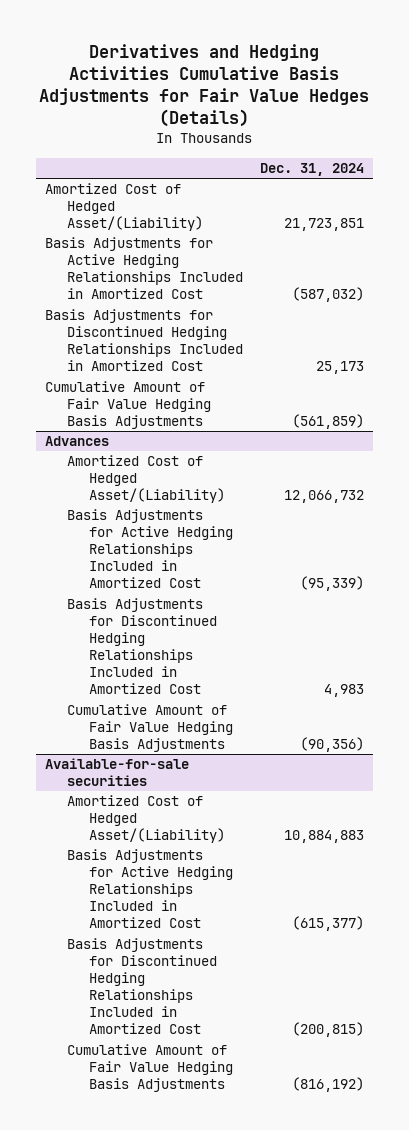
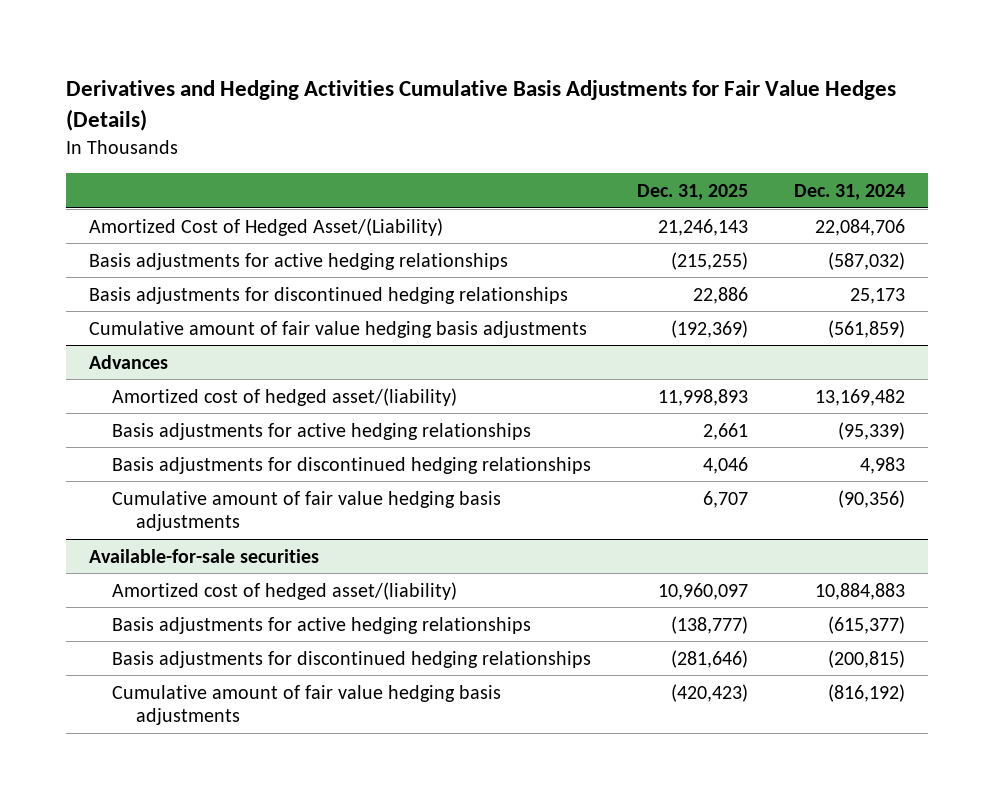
- | Dec. 31, 2024
+ | Dec. 31, 2025 | Dec. 31, 2024
- Amortized Cost of Hedged Asset/(Liability) | 21,723,851
- Basis Adjustments for Active Hedging Relationships Included in Amortized Cost | (587,032)
- Basis Adjustments for Discontinued Hedging Relationships Included in Amortized Cost | 25,173
- Cumulative Amount of Fair Value Hedging Basis Adjustments | (561,859)
+ Amortized Cost of Hedged Asset/(Liability) | 21,246,143 | 22,084,706
+ Basis adjustments for active hedging relationships | (215,255) | (587,032)
+ Basis adjustments for discontinued hedging relationships | 22,886 | 25,173
+ Cumulative amount of fair value hedging basis adjustments | (192,369) | (561,859)
@ Advances
- Amortized Cost of Hedged Asset/(Liability) | 12,066,732
- Basis Adjustments for Active Hedging Relationships Included in Amortized Cost | (95,339)
- Basis Adjustments for Discontinued Hedging Relationships Included in Amortized Cost | 4,983
- Cumulative Amount of Fair Value Hedging Basis Adjustments | (90,356)
+ Amortized cost of hedged asset/(liability) | 11,998,893 | 13,169,482
+ Basis adjustments for active hedging relationships | 2,661 | (95,339)
+ Basis adjustments for discontinued hedging relationships | 4,046 | 4,983
+ Cumulative amount of fair value hedging basis adjustments | 6,707 | (90,356)
@ Available-for-sale securities
- Amortized Cost of Hedged Asset/(Liability) | 10,884,883
- Basis Adjustments for Active Hedging Relationships Included in Amortized Cost | (615,377)
- Basis Adjustments for Discontinued Hedging Relationships Included in Amortized Cost | (200,815)
- Cumulative Amount of Fair Value Hedging Basis Adjustments | (816,192)
+ Amortized cost of hedged asset/(liability) | 10,960,097 | 10,884,883
+ Basis adjustments for active hedging relationships | (138,777) | (615,377)
+ Basis adjustments for discontinued hedging relationships | (281,646) | (200,815)
+ Cumulative amount of fair value hedging basis adjustments | (420,423) | (816,192)

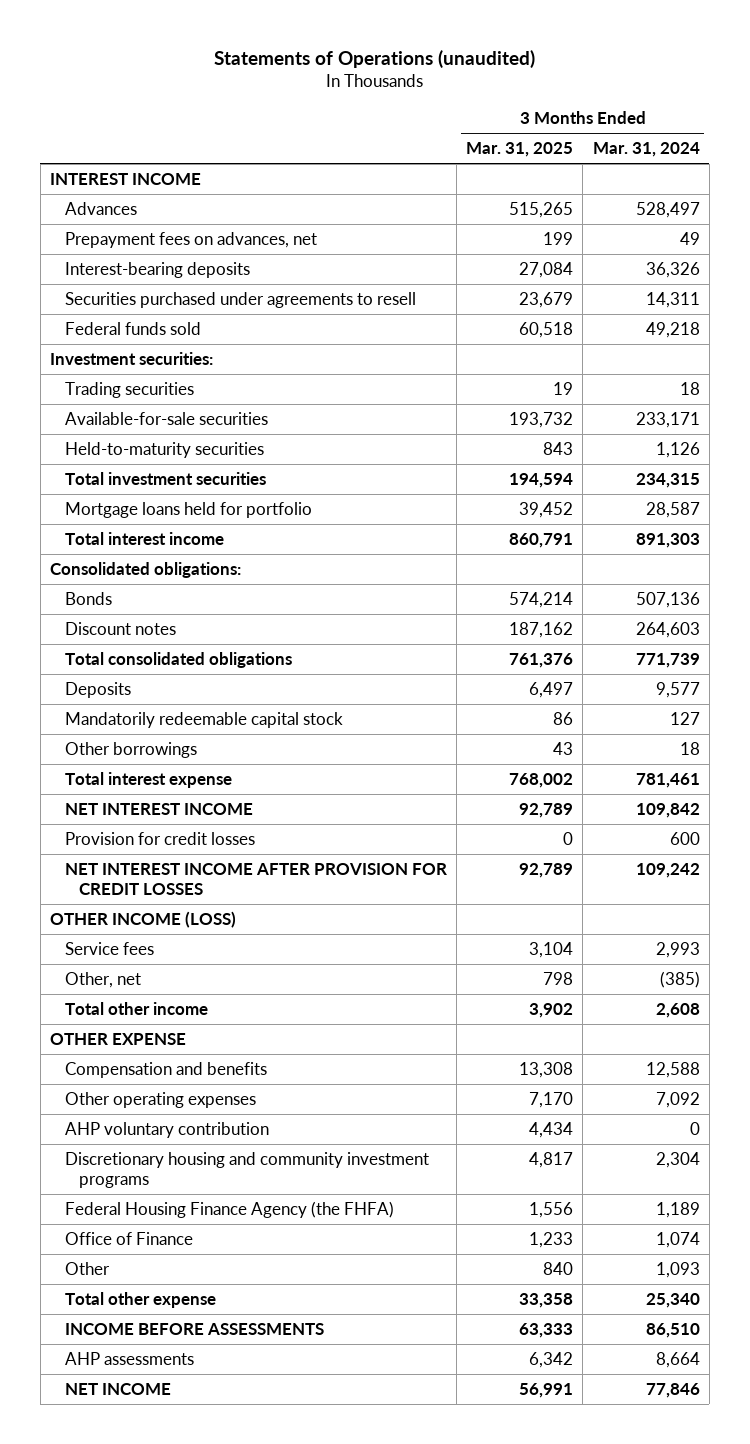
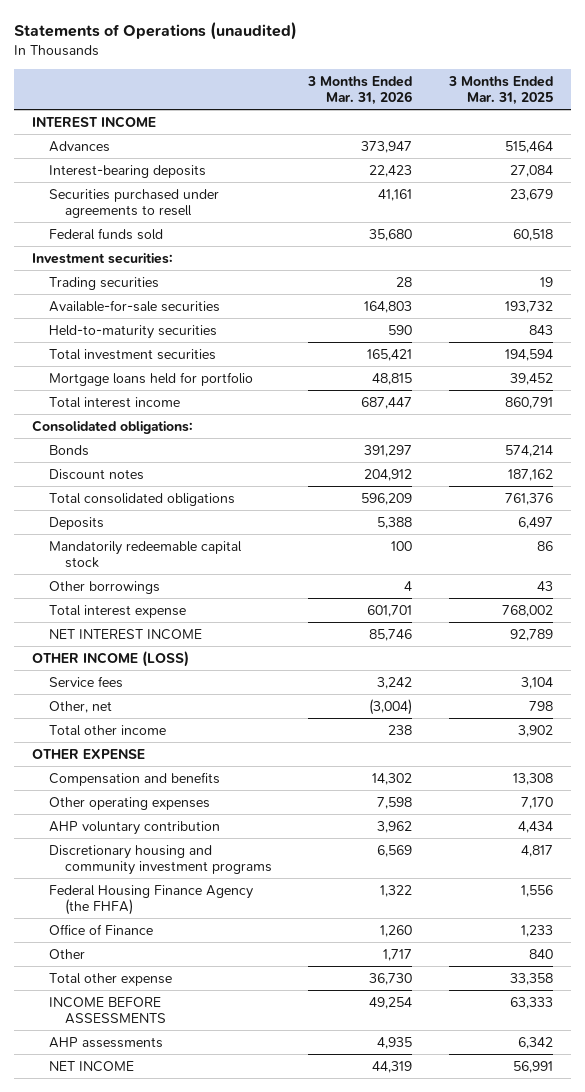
- | 3 Months Ended Mar. 31, 2025 | 3 Months Ended Mar. 31, 2024
+ | 3 Months Ended Mar. 31, 2026 | 3 Months Ended Mar. 31, 2025
- Advances | 515,265 | 528,497
- Prepayment fees on advances, net | 199 | 49
+ Advances | 373,947 | 515,464
- Provision for credit losses | 0 | 600
- NET INTEREST INCOME AFTER PROVISION FOR CREDIT LOSSES | 92,789 | 109,242

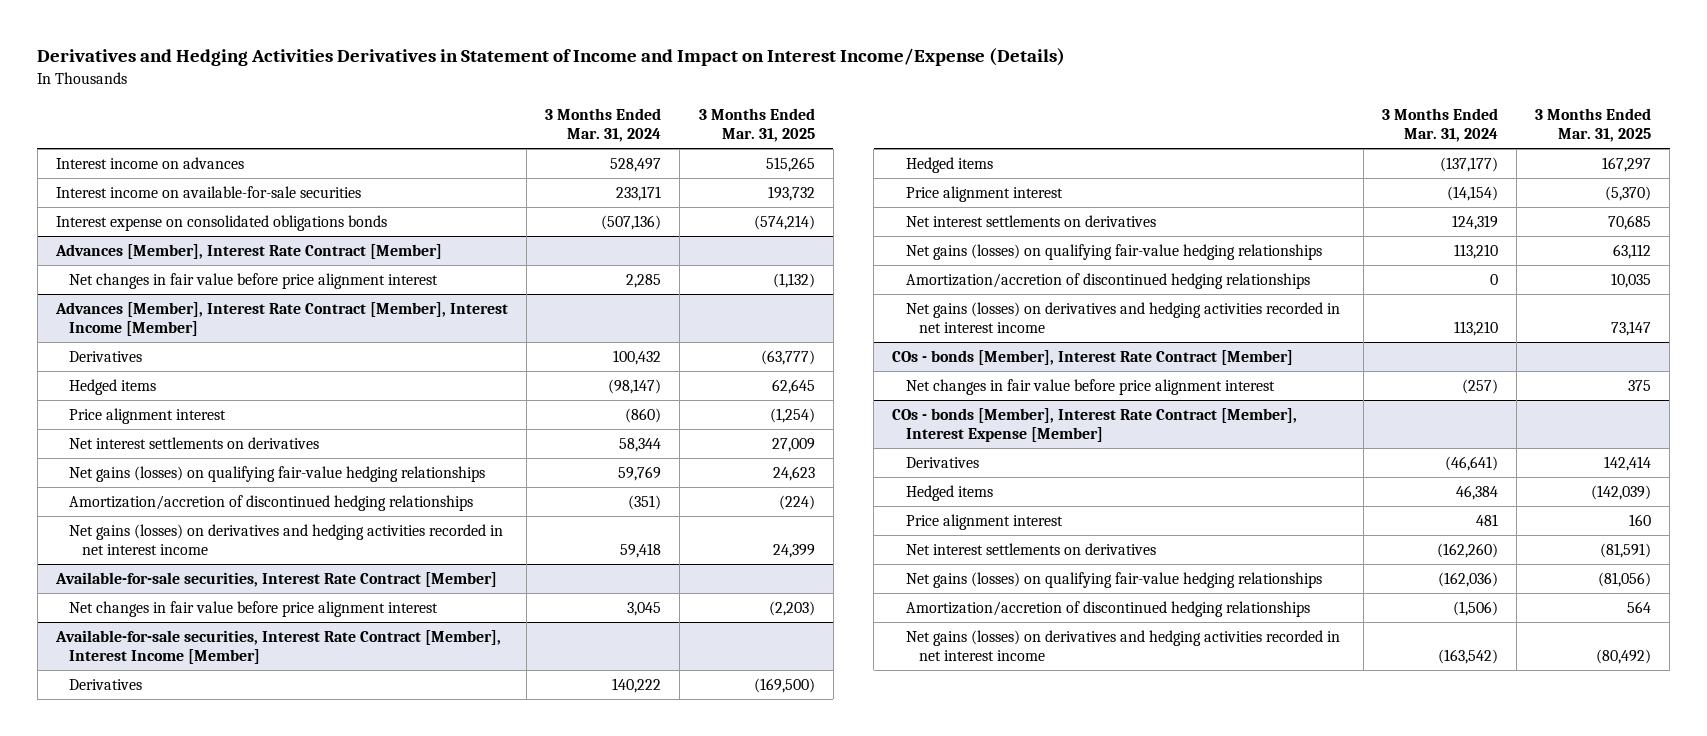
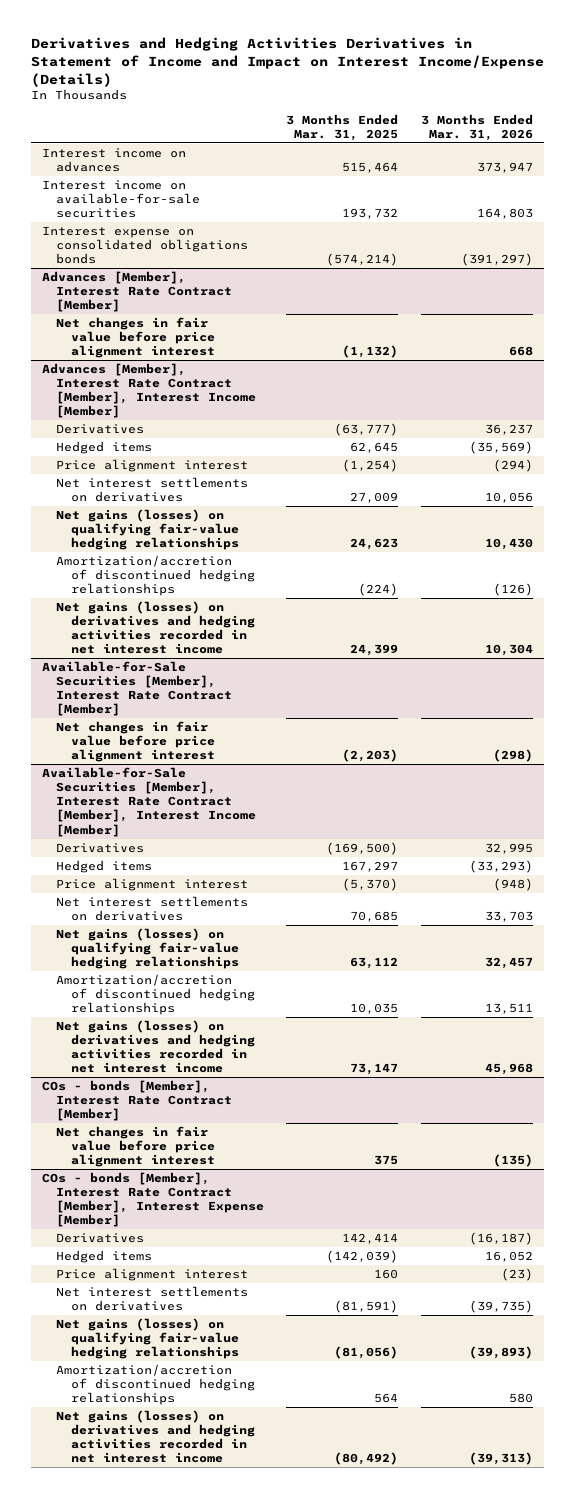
- | 3 Months Ended Mar. 31, 2024 | 3 Months Ended Mar. 31, 2025
+ | 3 Months Ended Mar. 31, 2025 | 3 Months Ended Mar. 31, 2026
- Interest income on advances | 528,497 | 515,265
+ Interest income on advances | 515,464 | 373,947
- Available-for-sale securities, Interest Rate Contract [Member]
+ Available-for-Sale Securities [Member], Interest Rate Contract [Member]
- Available-for-sale securities, Interest Rate Contract [Member], Interest Income [Member]
+ Available-for-Sale Securities [Member], Interest Rate Contract [Member], Interest Income [Member]

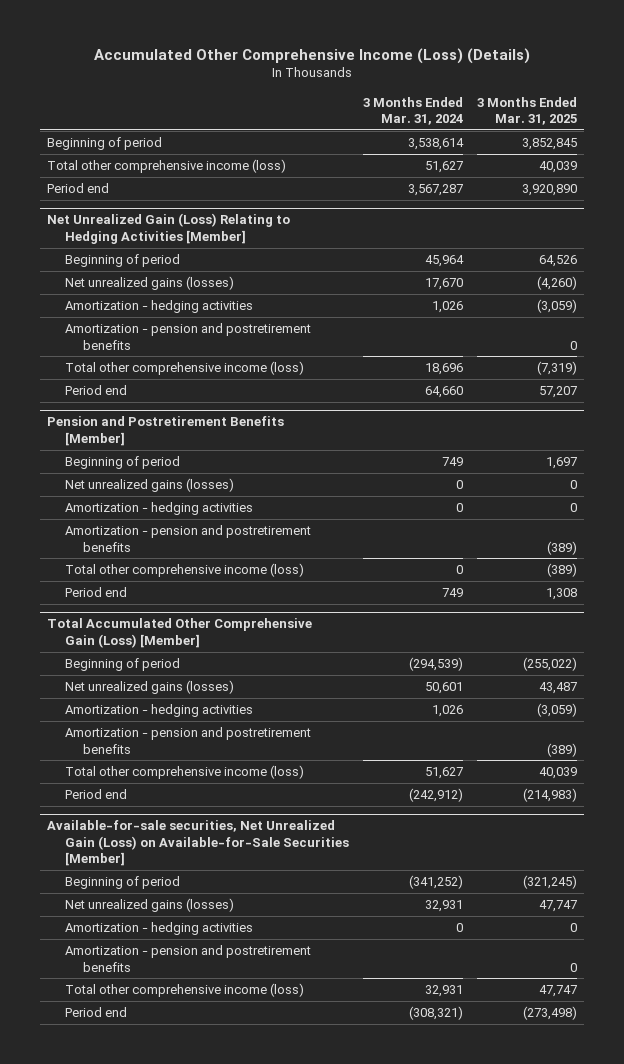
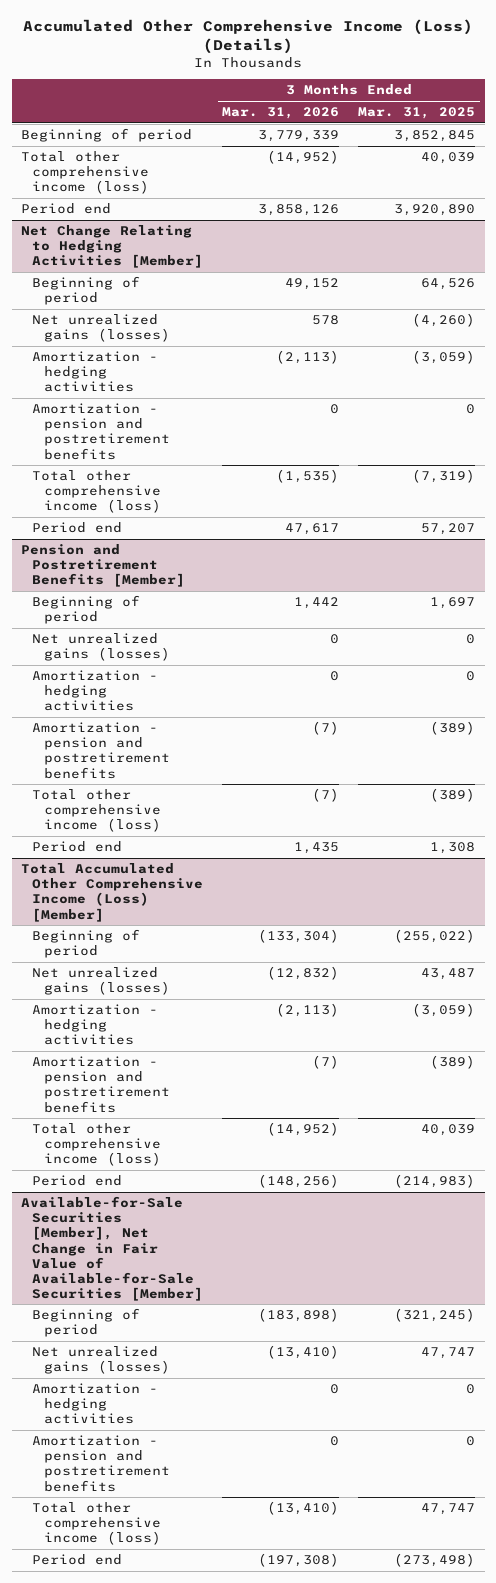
- | 3 Months Ended Mar. 31, 2024 | 3 Months Ended Mar. 31, 2025
+ | 3 Months Ended Mar. 31, 2026 | 3 Months Ended Mar. 31, 2025
- Net Unrealized Gain (Loss) Relating to Hedging Activities [Member]
+ Net Change Relating to Hedging Activities [Member]
- Total Accumulated Other Comprehensive Gain (Loss) [Member]
+ Total Accumulated Other Comprehensive Income (Loss) [Member]
- Available-for-sale securities, Net Unrealized Gain (Loss) on Available-for-Sale Securities [Member]
+ Available-for-Sale Securities [Member], Net Change in Fair Value of Available-for-Sale Securities [Member]

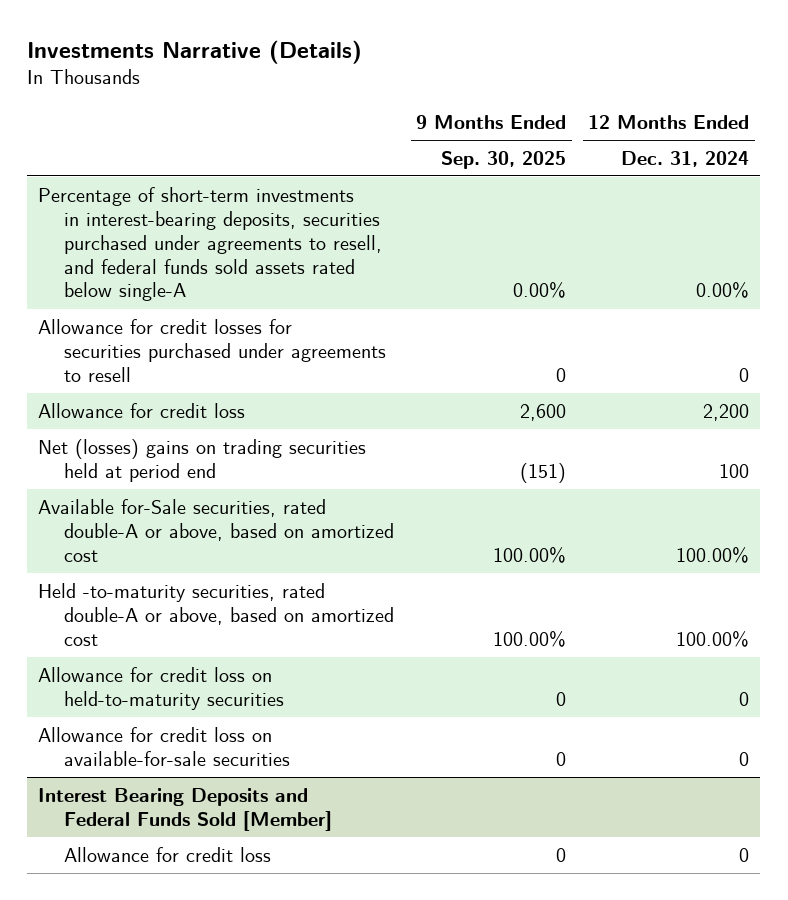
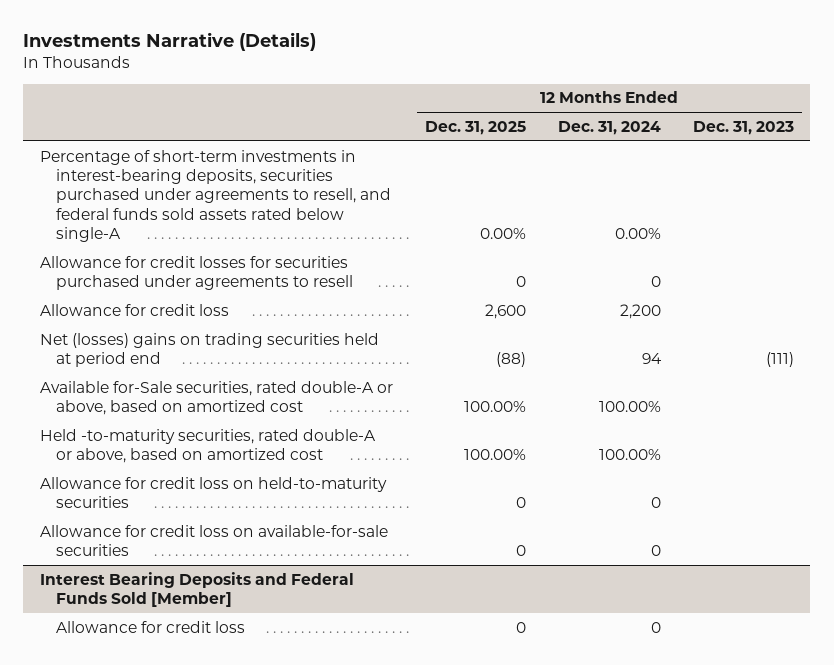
- | 9 Months Ended Sep. 30, 2025 | 12 Months Ended Dec. 31, 2024
+ | 12 Months Ended Dec. 31, 2025 | 12 Months Ended Dec. 31, 2024 | 12 Months Ended Dec. 31, 2023
- Net (losses) gains on trading securities held at period end | (151) | 100
+ Net (losses) gains on trading securities held at period end | (88) | 94 | (111)

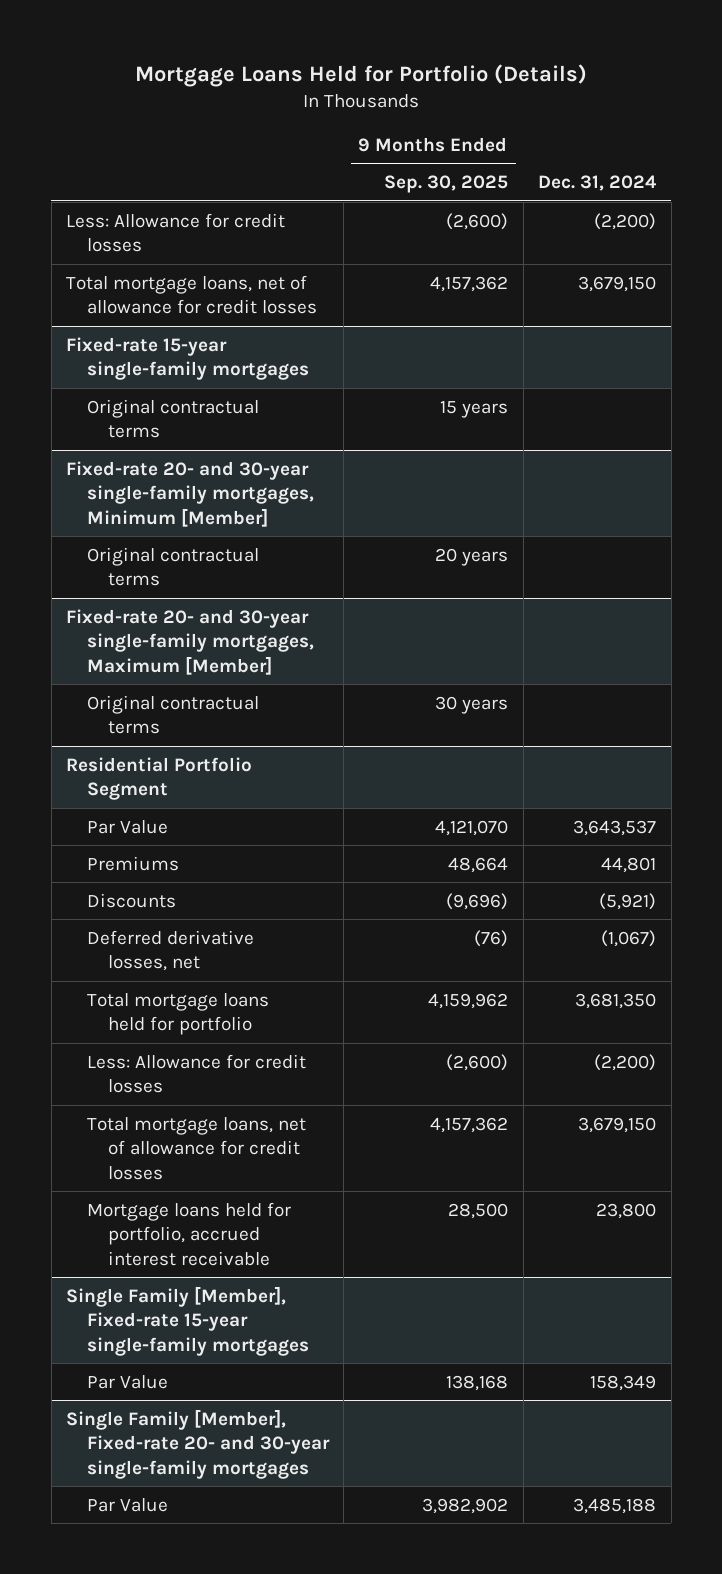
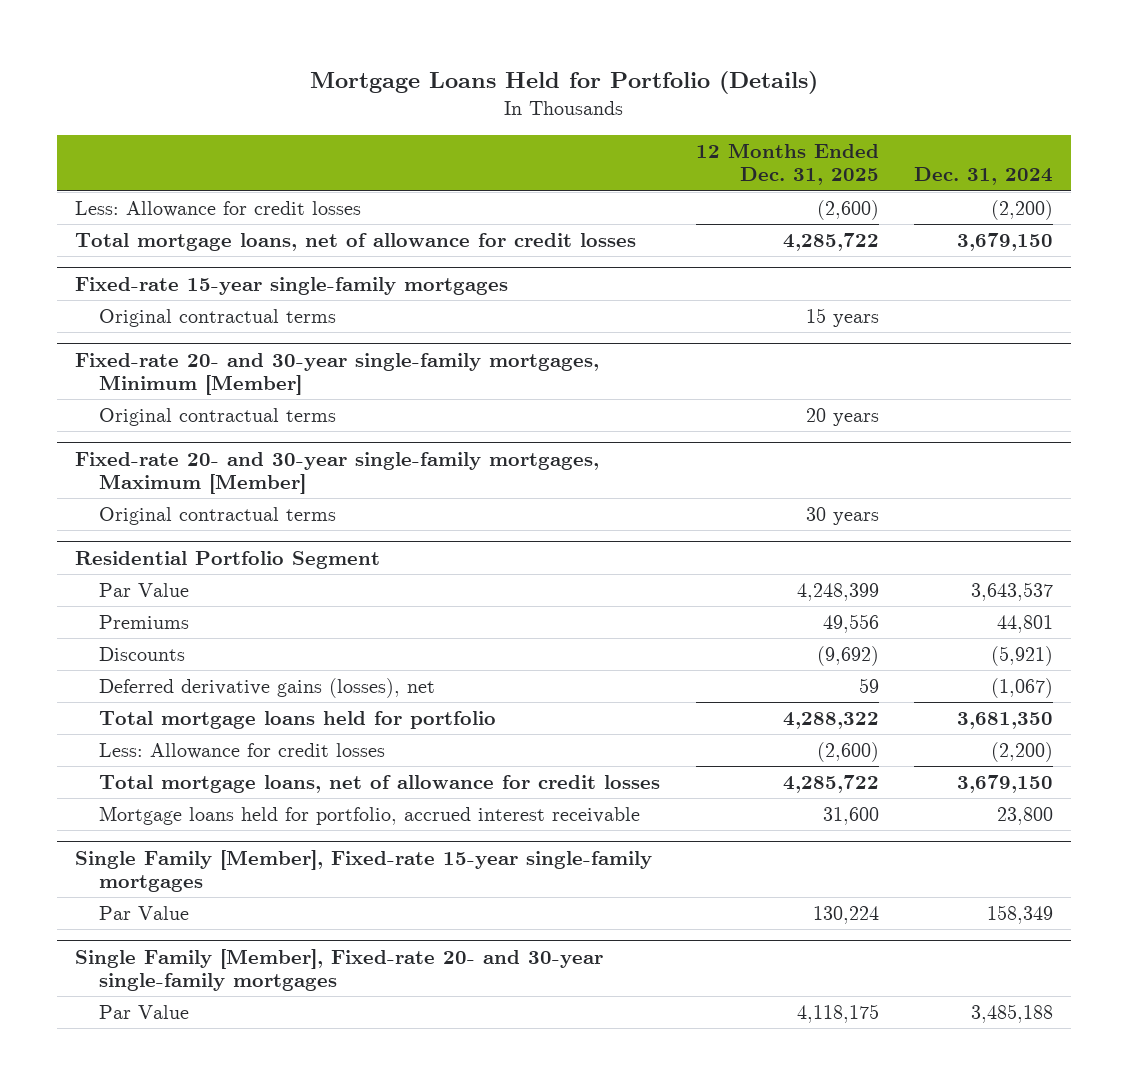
- | 9 Months Ended Sep. 30, 2025 | Dec. 31, 2024
+ | 12 Months Ended Dec. 31, 2025 | Dec. 31, 2024
@ Residential Portfolio Segment
- Deferred derivative losses, net | (76) | (1,067)
+ Deferred derivative gains (losses), net | 59 | (1,067)

